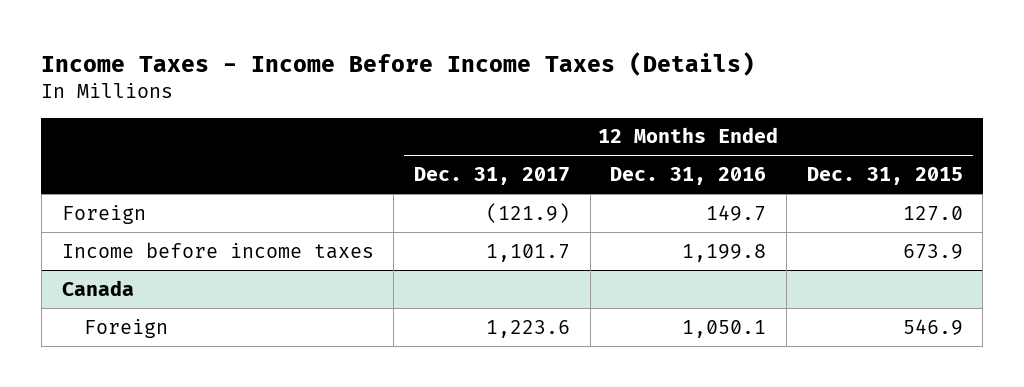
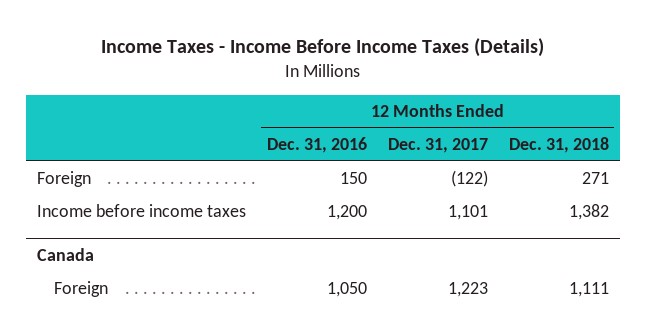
- | 12 Months Ended Dec. 31, 2017 | 12 Months Ended Dec. 31, 2016 | 12 Months Ended Dec. 31, 2015
+ | 12 Months Ended Dec. 31, 2016 | 12 Months Ended Dec. 31, 2017 | 12 Months Ended Dec. 31, 2018
- Foreign | (121.9) | 149.7 | 127.0
- Income before income taxes | 1,101.7 | 1,199.8 | 673.9
+ Foreign | 150 | (122) | 271
+ Income before income taxes | 1,200 | 1,101 | 1,382
@ Canada
- Foreign | 1,223.6 | 1,050.1 | 546.9
+ Foreign | 1,050 | 1,223 | 1,111

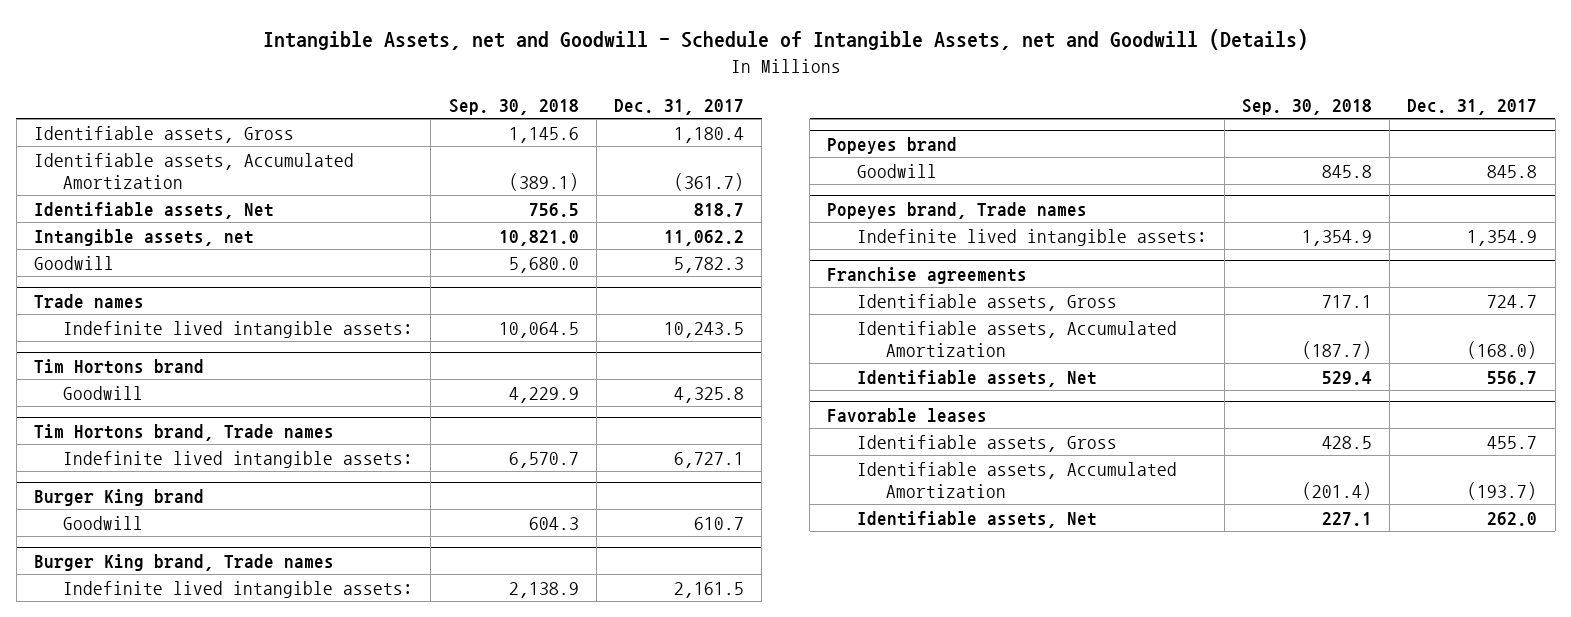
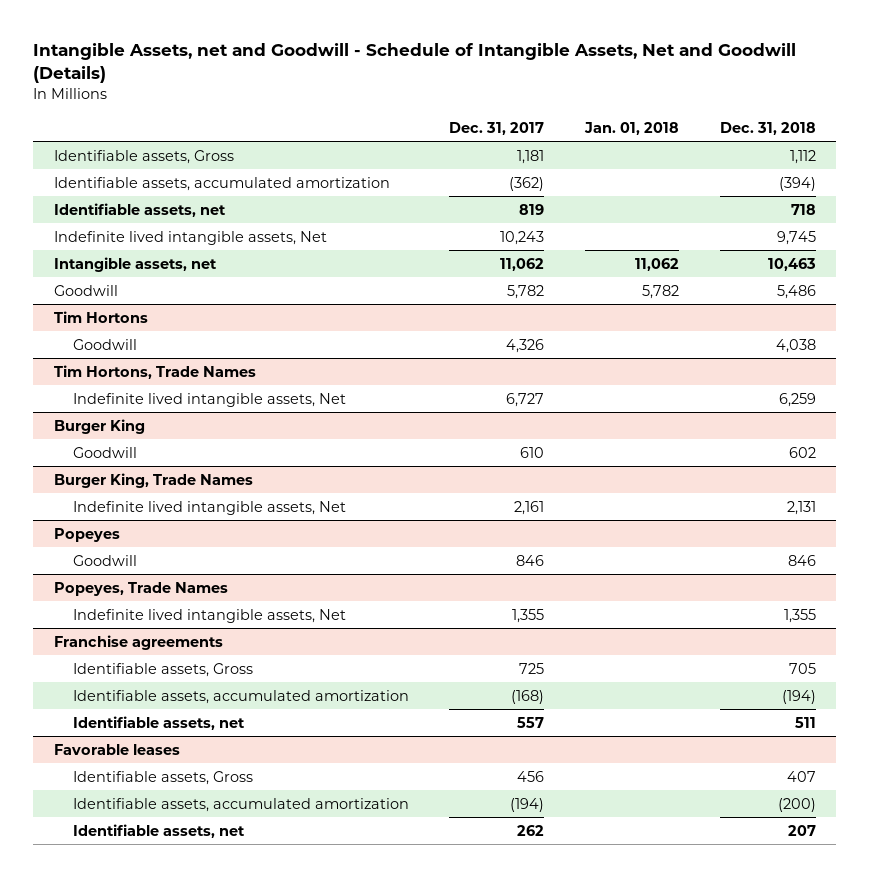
- Intangible Assets, net and Goodwill - Schedule of Intangible Assets, net and Goodwill (Details)
+ Intangible Assets, net and Goodwill - Schedule of Intangible Assets, Net and Goodwill (Details)
- | Sep. 30, 2018 | Dec. 31, 2017
+ | Dec. 31, 2017 | Jan. 01, 2018 | Dec. 31, 2018
- Identifiable assets, Gross | 1,145.6 | 1,180.4
- Identifiable assets, Accumulated Amortization | (389.1) | (361.7)
- Identifiable assets, Net | 756.5 | 818.7
- Intangible assets, net | 10,821.0 | 11,062.2
- Goodwill | 5,680.0 | 5,782.3
- Trade names
- Indefinite lived intangible assets: | 10,064.5 | 10,243.5
- Tim Hortons brand
- Goodwill | 4,229.9 | 4,325.8
- Tim Hortons brand, Trade names
- Indefinite lived intangible assets: | 6,570.7 | 6,727.1
- Burger King brand
- Goodwill | 604.3 | 610.7
- Burger King brand, Trade names
- Indefinite lived intangible assets: | 2,138.9 | 2,161.5
- Popeyes brand
- Goodwill | 845.8 | 845.8
- Popeyes brand, Trade names
- Indefinite lived intangible assets: | 1,354.9 | 1,354.9
+ Identifiable assets, Gross | 1,181 | | 1,112
+ Identifiable assets, accumulated amortization | (362) | | (394)
+ Identifiable assets, net | 819 | | 718
+ Indefinite lived intangible assets, Net | 10,243 | | 9,745
+ Intangible assets, net | 11,062 | 11,062 | 10,463
+ Goodwill | 5,782 | 5,782 | 5,486
+ Tim Hortons
+ Goodwill | 4,326 | | 4,038
+ Tim Hortons, Trade Names
+ Indefinite lived intangible assets, Net | 6,727 | | 6,259
+ Burger King
+ Goodwill | 610 | | 602
+ Burger King, Trade Names
+ Indefinite lived intangible assets, Net | 2,161 | | 2,131
+ Popeyes
+ Goodwill | 846 | | 846
+ Popeyes, Trade Names
+ Indefinite lived intangible assets, Net | 1,355 | | 1,355
@ Franchise agreements
- Identifiable assets, Gross | 717.1 | 724.7
- Identifiable assets, Accumulated Amortization | (187.7) | (168.0)
- Identifiable assets, Net | 529.4 | 556.7
+ Identifiable assets, Gross | 725 | | 705
+ Identifiable assets, accumulated amortization | (168) | | (194)
+ Identifiable assets, net | 557 | | 511
@ Favorable leases
- Identifiable assets, Gross | 428.5 | 455.7
- Identifiable assets, Accumulated Amortization | (201.4) | (193.7)
- Identifiable assets, Net | 227.1 | 262.0
+ Identifiable assets, Gross | 456 | | 407
+ Identifiable assets, accumulated amortization | (194) | | (200)
+ Identifiable assets, net | 262 | | 207

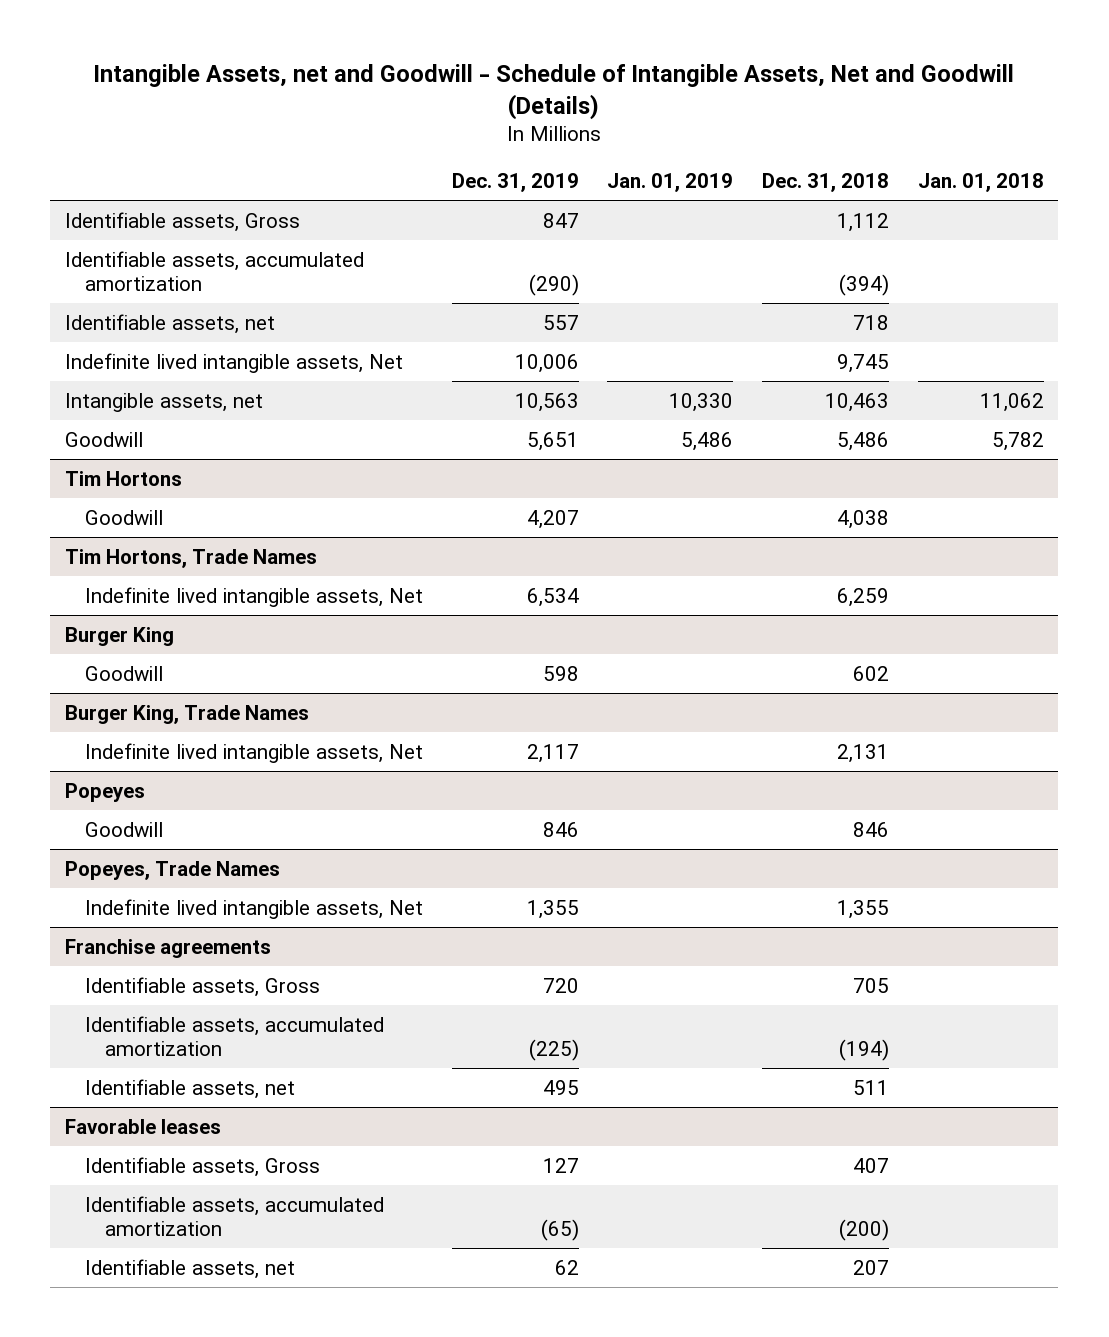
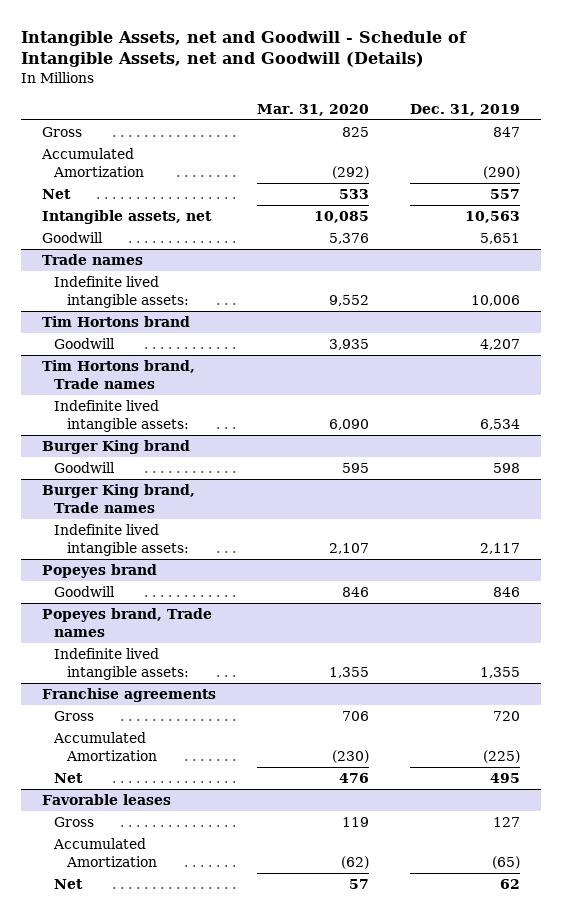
- Intangible Assets, net and Goodwill - Schedule of Intangible Assets, Net and Goodwill (Details)
+ Intangible Assets, net and Goodwill - Schedule of Intangible Assets, net and Goodwill (Details)
- | Dec. 31, 2019 | Jan. 01, 2019 | Dec. 31, 2018 | Jan. 01, 2018
+ | Mar. 31, 2020 | Dec. 31, 2019
- Identifiable assets, Gross | 847 | | 1,112 |
- Identifiable assets, accumulated amortization | (290) | | (394) |
- Identifiable assets, net | 557 | | 718 |
- Indefinite lived intangible assets, Net | 10,006 | | 9,745 |
+ Gross | 825 | 847
+ Accumulated Amortization | (292) | (290)
+ Net | 533 | 557
- Tim Hortons
+ Trade names
+ Indefinite lived intangible assets: | 9,552 | 10,006
+ Tim Hortons brand
- Tim Hortons, Trade Names
- Indefinite lived intangible assets, Net | 6,534 | | 6,259 |
- Burger King
+ Tim Hortons brand, Trade names
+ Indefinite lived intangible assets: | 6,090 | 6,534
+ Burger King brand
- Burger King, Trade Names
- Indefinite lived intangible assets, Net | 2,117 | | 2,131 |
- Popeyes
+ Burger King brand, Trade names
+ Indefinite lived intangible assets: | 2,107 | 2,117
+ Popeyes brand
- Popeyes, Trade Names
- Indefinite lived intangible assets, Net | 1,355 | | 1,355 |
+ Popeyes brand, Trade names
+ Indefinite lived intangible assets: | 1,355 | 1,355
@ Franchise agreements
- Identifiable assets, Gross | 720 | | 705 |
- Identifiable assets, accumulated amortization | (225) | | (194) |
- Identifiable assets, net | 495 | | 511 |
+ Gross | 706 | 720
+ Accumulated Amortization | (230) | (225)
+ Net | 476 | 495
@ Favorable leases
- Identifiable assets, Gross | 127 | | 407 |
- Identifiable assets, accumulated amortization | (65) | | (200) |
- Identifiable assets, net | 62 | | 207 |
+ Gross | 119 | 127
+ Accumulated Amortization | (62) | (65)
+ Net | 57 | 62

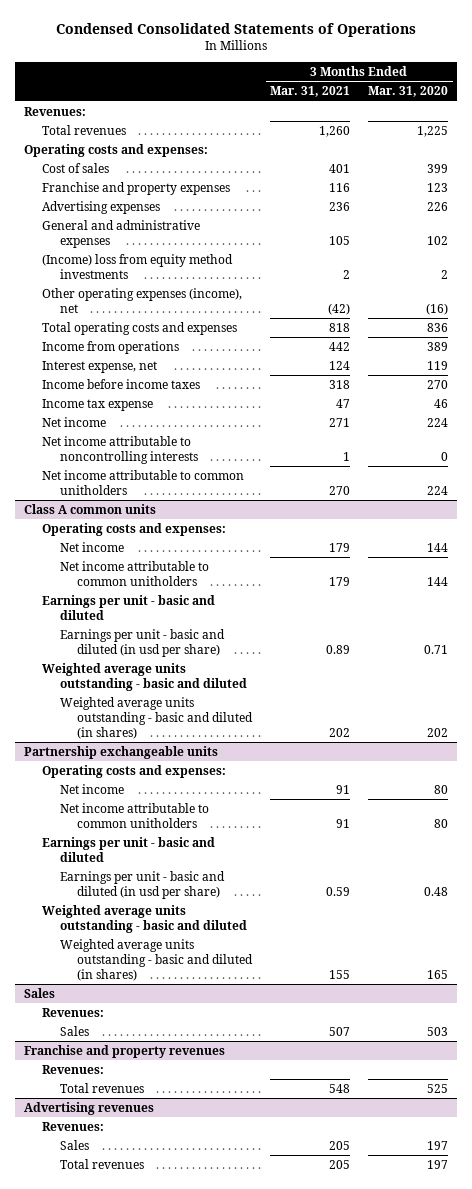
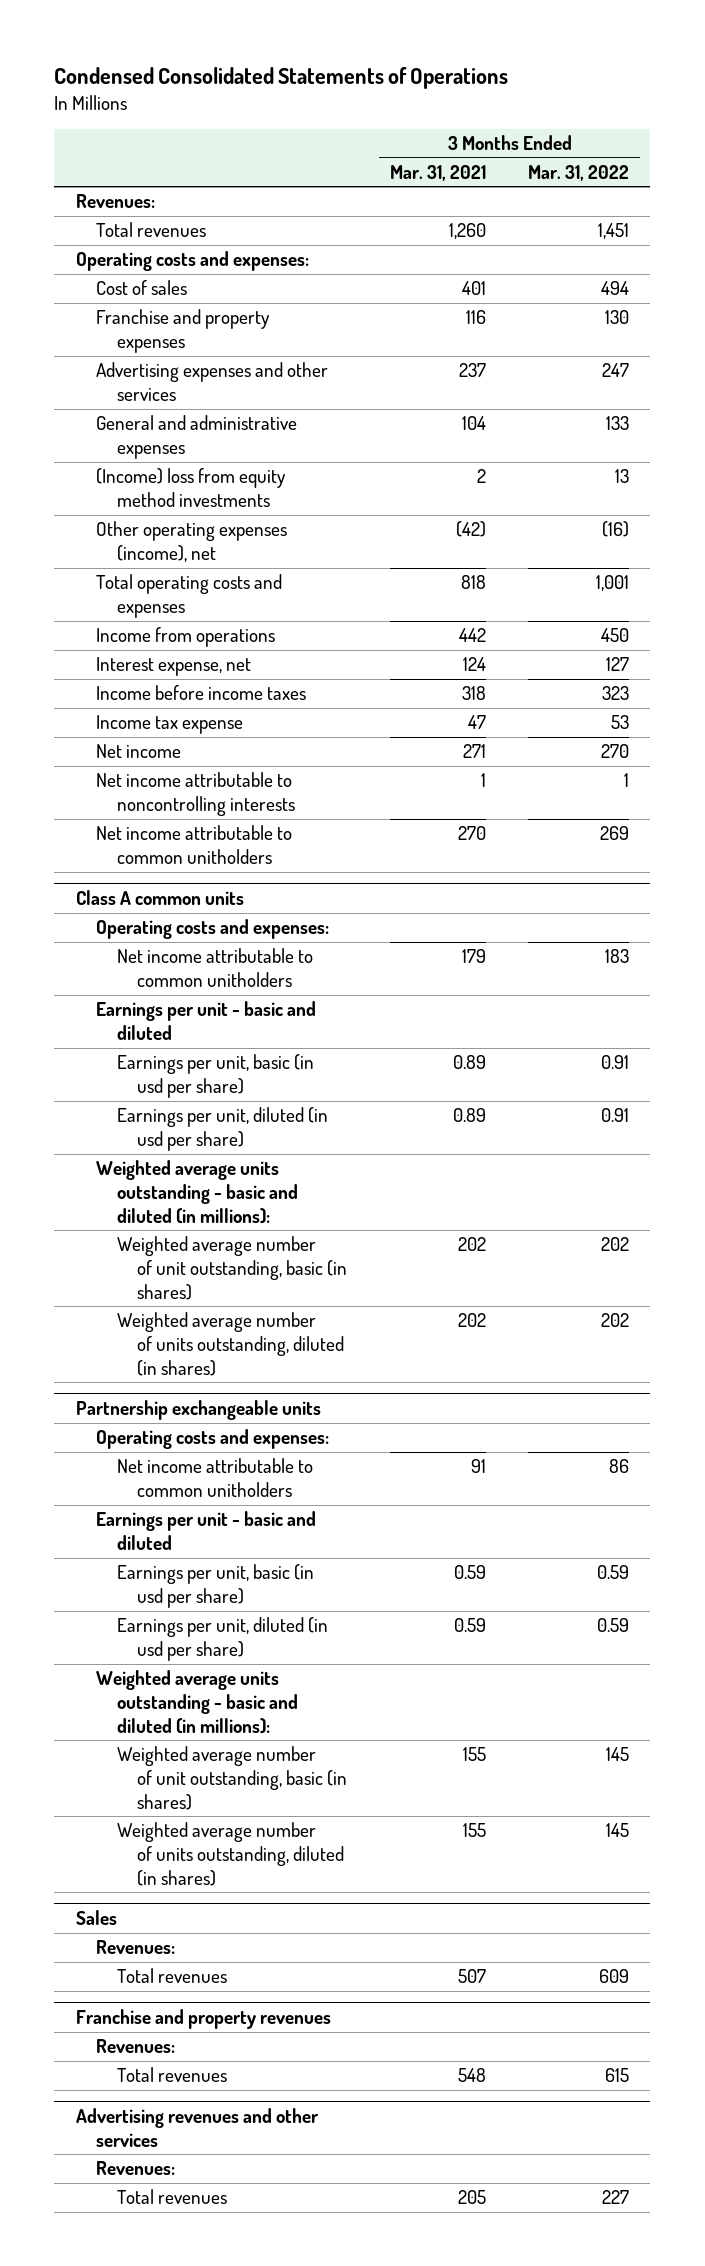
- | 3 Months Ended Mar. 31, 2021 | 3 Months Ended Mar. 31, 2020
+ | 3 Months Ended Mar. 31, 2021 | 3 Months Ended Mar. 31, 2022
- Advertising expenses | 236 | 226
- General and administrative expenses | 105 | 102
+ Advertising expenses and other services | 237 | 247
+ General and administrative expenses | 104 | 133
@ Class A common units
- Net income | 179 | 144
- Earnings per unit - basic and diluted (in usd per share) | 0.89 | 0.71
- Weighted average units outstanding - basic and diluted
- Weighted average units outstanding - basic and diluted (in shares) | 202 | 202
+ Earnings per unit, basic (in usd per share) | 0.89 | 0.91
+ Earnings per unit, diluted (in usd per share) | 0.89 | 0.91
+ Weighted average units outstanding - basic and diluted (in millions):
+ Weighted average number of unit outstanding, basic (in shares) | 202 | 202
+ Weighted average number of units outstanding, diluted (in shares) | 202 | 202
@ Partnership exchangeable units
- Net income | 91 | 80
- Earnings per unit - basic and diluted (in usd per share) | 0.59 | 0.48
- Weighted average units outstanding - basic and diluted
- Weighted average units outstanding - basic and diluted (in shares) | 155 | 165
+ Earnings per unit, basic (in usd per share) | 0.59 | 0.59
+ Earnings per unit, diluted (in usd per share) | 0.59 | 0.59
+ Weighted average units outstanding - basic and diluted (in millions):
+ Weighted average number of unit outstanding, basic (in shares) | 155 | 145
+ Weighted average number of units outstanding, diluted (in shares) | 155 | 145
@ Sales
- Sales | 507 | 503
+ Total revenues | 507 | 609
- Advertising revenues
+ Advertising revenues and other services
- Sales | 205 | 197

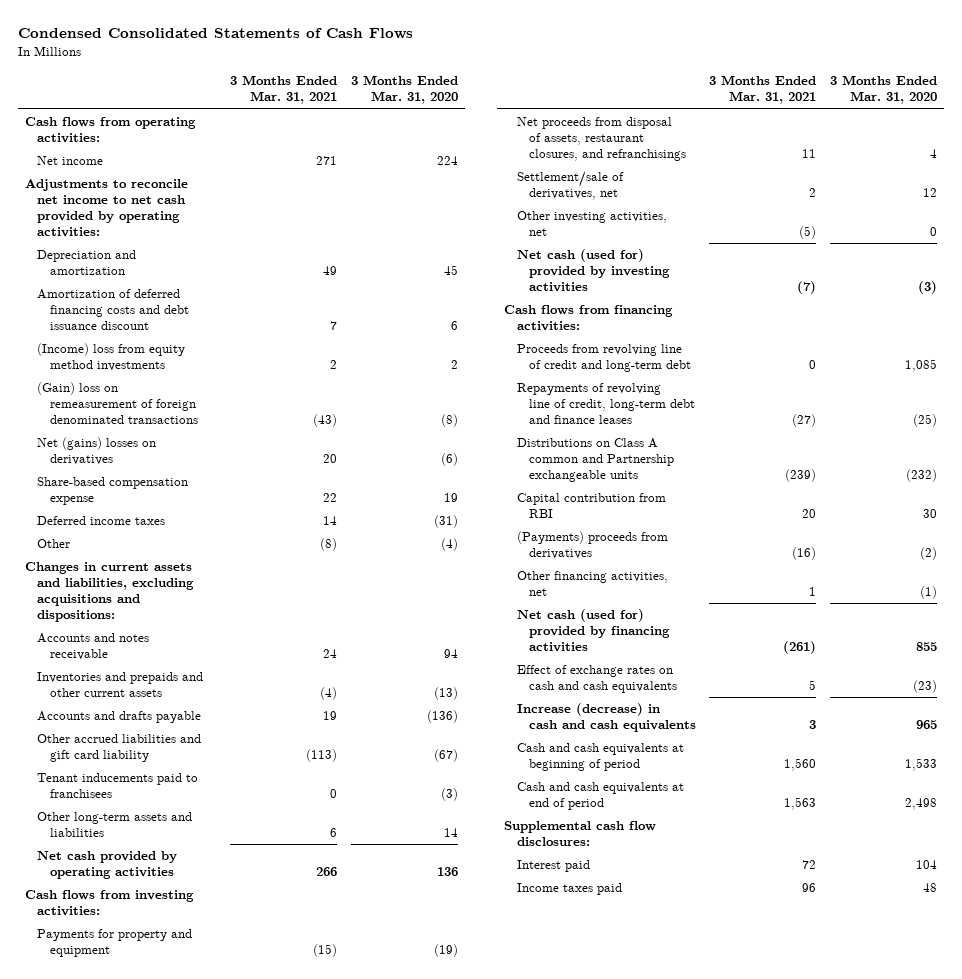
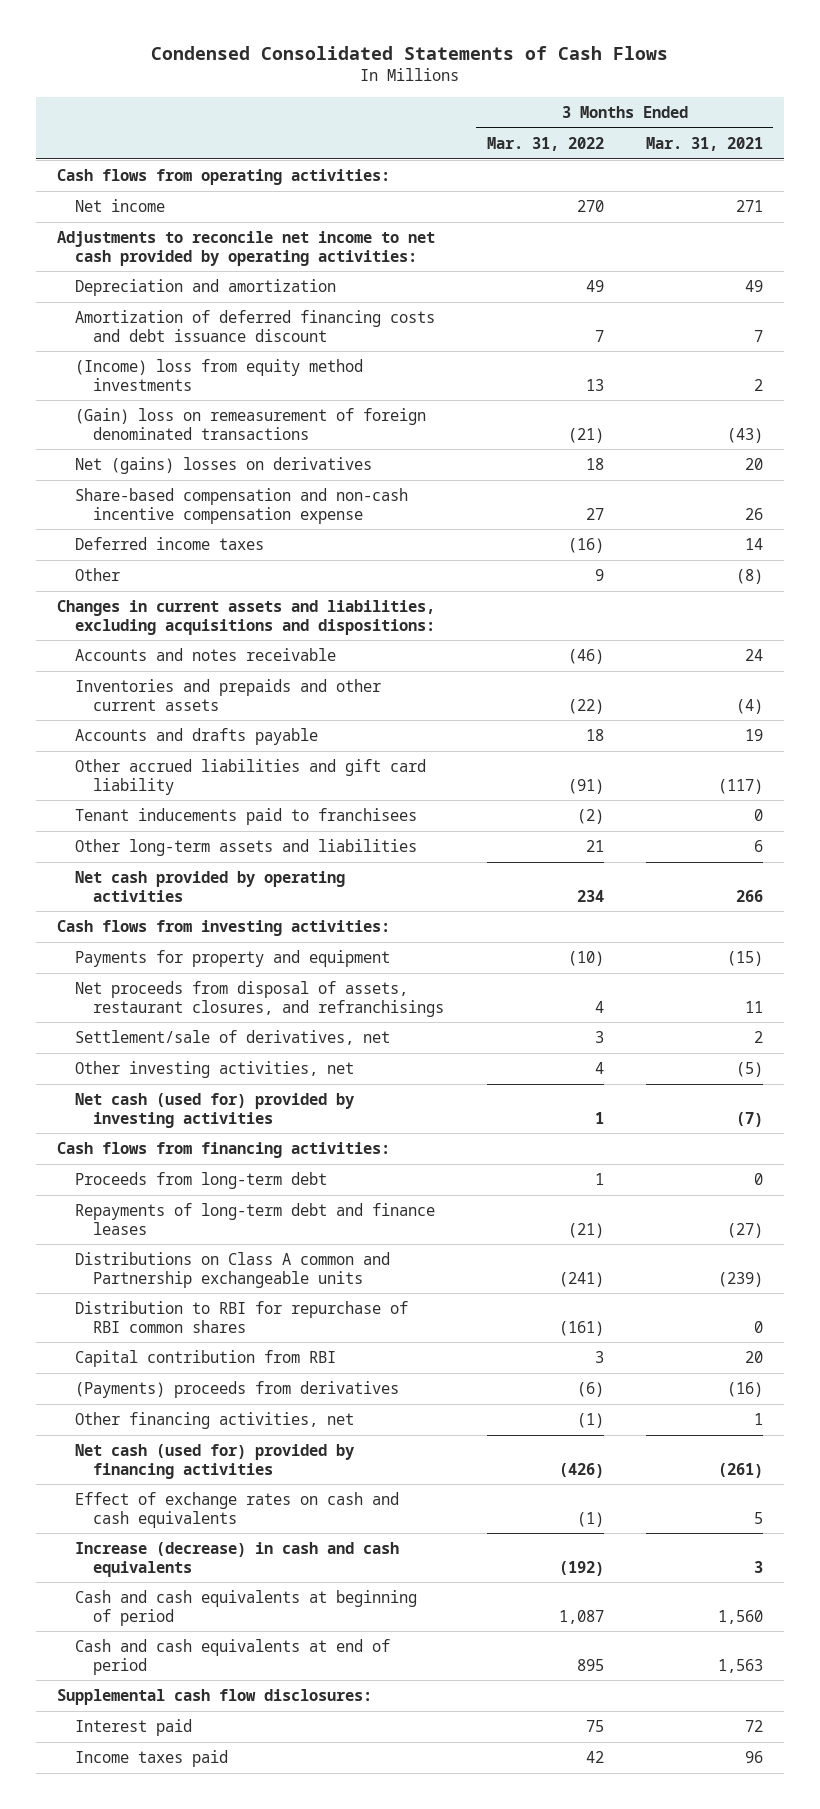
- | 3 Months Ended Mar. 31, 2021 | 3 Months Ended Mar. 31, 2020
+ | 3 Months Ended Mar. 31, 2022 | 3 Months Ended Mar. 31, 2021
- Share-based compensation expense | 22 | 19
+ Share-based compensation and non-cash incentive compensation expense | 27 | 26
- Other accrued liabilities and gift card liability | (113) | (67)
+ Other accrued liabilities and gift card liability | (91) | (117)
- Proceeds from revolving line of credit and long-term debt | 0 | 1,085
- Repayments of revolving line of credit, long-term debt and finance leases | (27) | (25)
+ Proceeds from long-term debt | 1 | 0
+ Repayments of long-term debt and finance leases | (21) | (27)
+ Distribution to RBI for repurchase of RBI common shares | (161) | 0

